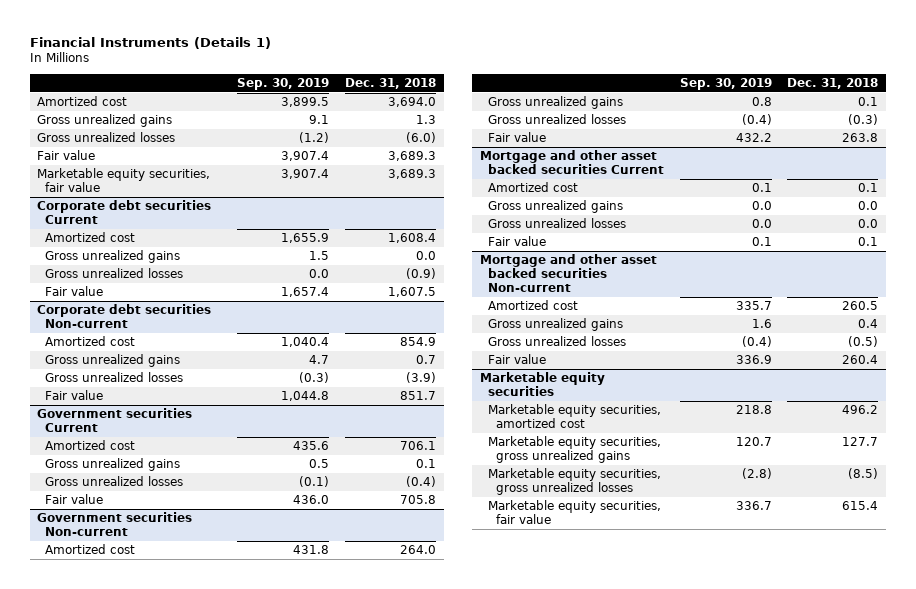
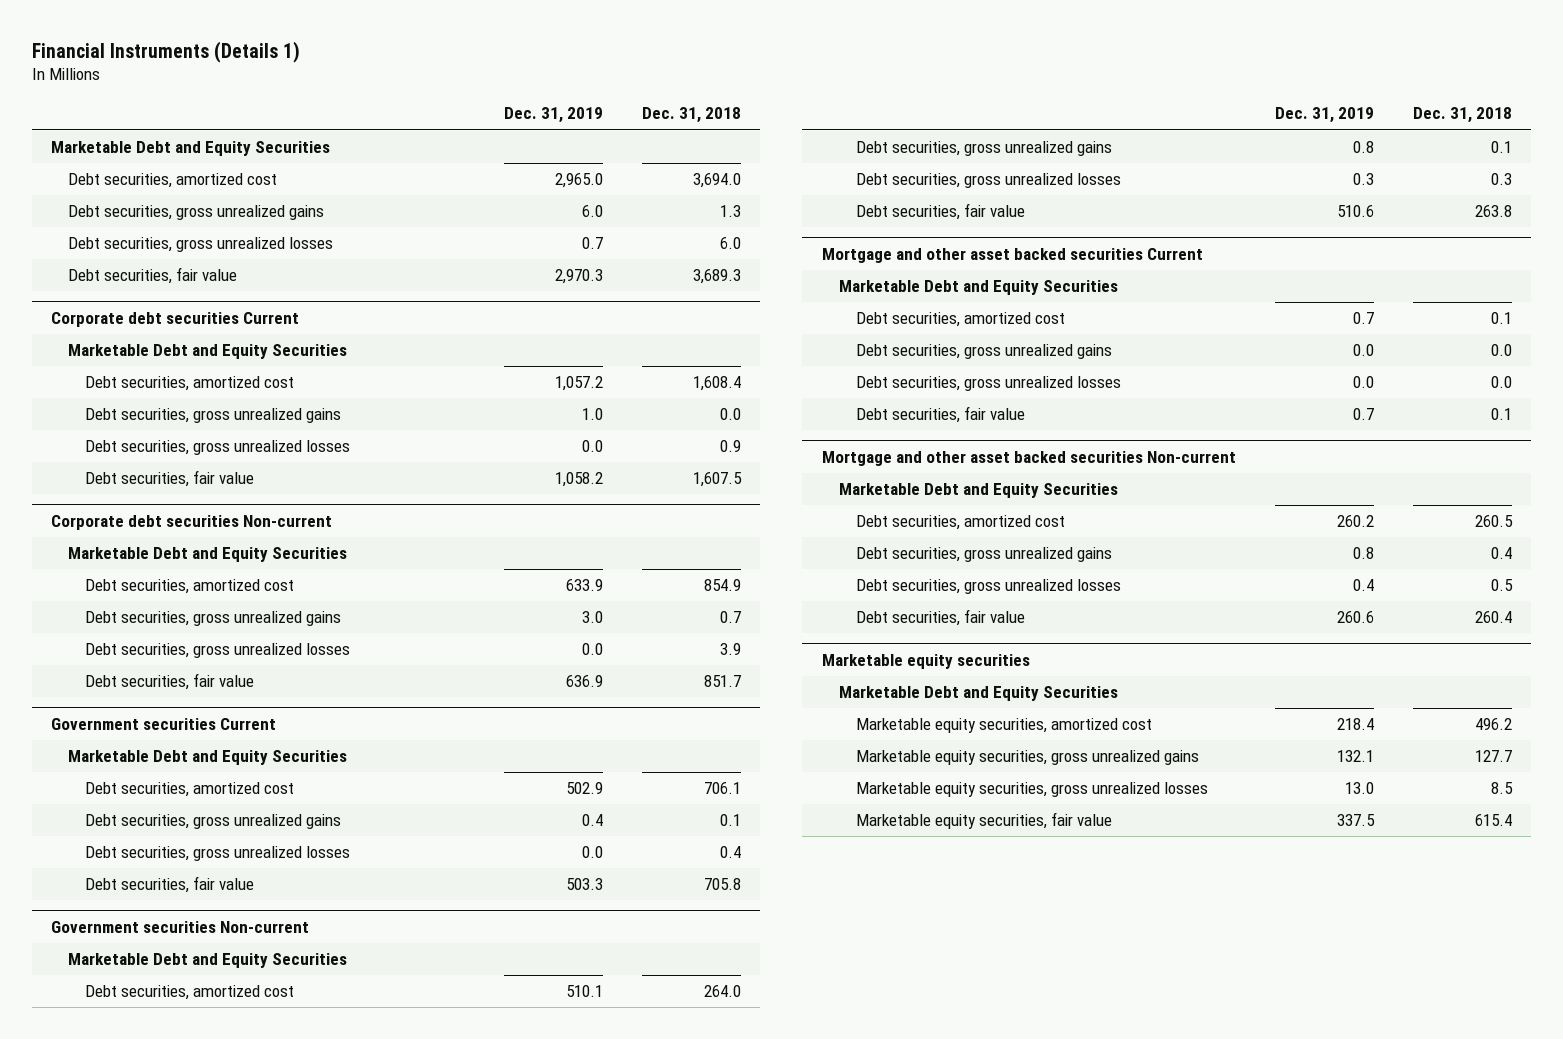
- | Sep. 30, 2019 | Dec. 31, 2018
+ | Dec. 31, 2019 | Dec. 31, 2018
- Amortized cost | 3,899.5 | 3,694.0
- Gross unrealized gains | 9.1 | 1.3
- Gross unrealized losses | (1.2) | (6.0)
- Fair value | 3,907.4 | 3,689.3
- Marketable equity securities, fair value | 3,907.4 | 3,689.3
+ Marketable Debt and Equity Securities
+ Debt securities, amortized cost | 2,965.0 | 3,694.0
+ Debt securities, gross unrealized gains | 6.0 | 1.3
+ Debt securities, gross unrealized losses | 0.7 | 6.0
+ Debt securities, fair value | 2,970.3 | 3,689.3
@ Corporate debt securities Current
- Amortized cost | 1,655.9 | 1,608.4
- Gross unrealized gains | 1.5 | 0.0
- Gross unrealized losses | 0.0 | (0.9)
- Fair value | 1,657.4 | 1,607.5
+ Marketable Debt and Equity Securities
+ Debt securities, amortized cost | 1,057.2 | 1,608.4
+ Debt securities, gross unrealized gains | 1.0 | 0.0
+ Debt securities, gross unrealized losses | 0.0 | 0.9
+ Debt securities, fair value | 1,058.2 | 1,607.5
@ Corporate debt securities Non-current
- Amortized cost | 1,040.4 | 854.9
- Gross unrealized gains | 4.7 | 0.7
- Gross unrealized losses | (0.3) | (3.9)
- Fair value | 1,044.8 | 851.7
+ Marketable Debt and Equity Securities
+ Debt securities, amortized cost | 633.9 | 854.9
+ Debt securities, gross unrealized gains | 3.0 | 0.7
+ Debt securities, gross unrealized losses | 0.0 | 3.9
+ Debt securities, fair value | 636.9 | 851.7
@ Government securities Current
- Amortized cost | 435.6 | 706.1
- Gross unrealized gains | 0.5 | 0.1
- Gross unrealized losses | (0.1) | (0.4)
- Fair value | 436.0 | 705.8
+ Marketable Debt and Equity Securities
+ Debt securities, amortized cost | 502.9 | 706.1
+ Debt securities, gross unrealized gains | 0.4 | 0.1
+ Debt securities, gross unrealized losses | 0.0 | 0.4
+ Debt securities, fair value | 503.3 | 705.8
@ Government securities Non-current
- Amortized cost | 431.8 | 264.0
- Gross unrealized gains | 0.8 | 0.1
- Gross unrealized losses | (0.4) | (0.3)
- Fair value | 432.2 | 263.8
+ Marketable Debt and Equity Securities
+ Debt securities, amortized cost | 510.1 | 264.0
+ Debt securities, gross unrealized gains | 0.8 | 0.1
+ Debt securities, gross unrealized losses | 0.3 | 0.3
+ Debt securities, fair value | 510.6 | 263.8
@ Mortgage and other asset backed securities Current
- Amortized cost | 0.1 | 0.1
- Gross unrealized gains | 0.0 | 0.0
- Gross unrealized losses | 0.0 | 0.0
- Fair value | 0.1 | 0.1
+ Marketable Debt and Equity Securities
+ Debt securities, amortized cost | 0.7 | 0.1
+ Debt securities, gross unrealized gains | 0.0 | 0.0
+ Debt securities, gross unrealized losses | 0.0 | 0.0
+ Debt securities, fair value | 0.7 | 0.1
@ Mortgage and other asset backed securities Non-current
- Amortized cost | 335.7 | 260.5
- Gross unrealized gains | 1.6 | 0.4
- Gross unrealized losses | (0.4) | (0.5)
- Fair value | 336.9 | 260.4
+ Marketable Debt and Equity Securities
+ Debt securities, amortized cost | 260.2 | 260.5
+ Debt securities, gross unrealized gains | 0.8 | 0.4
+ Debt securities, gross unrealized losses | 0.4 | 0.5
+ Debt securities, fair value | 260.6 | 260.4
@ Marketable equity securities
+ Marketable Debt and Equity Securities
- Marketable equity securities, gross unrealized losses | (2.8) | (8.5)
+ Marketable equity securities, gross unrealized losses | 13.0 | 8.5

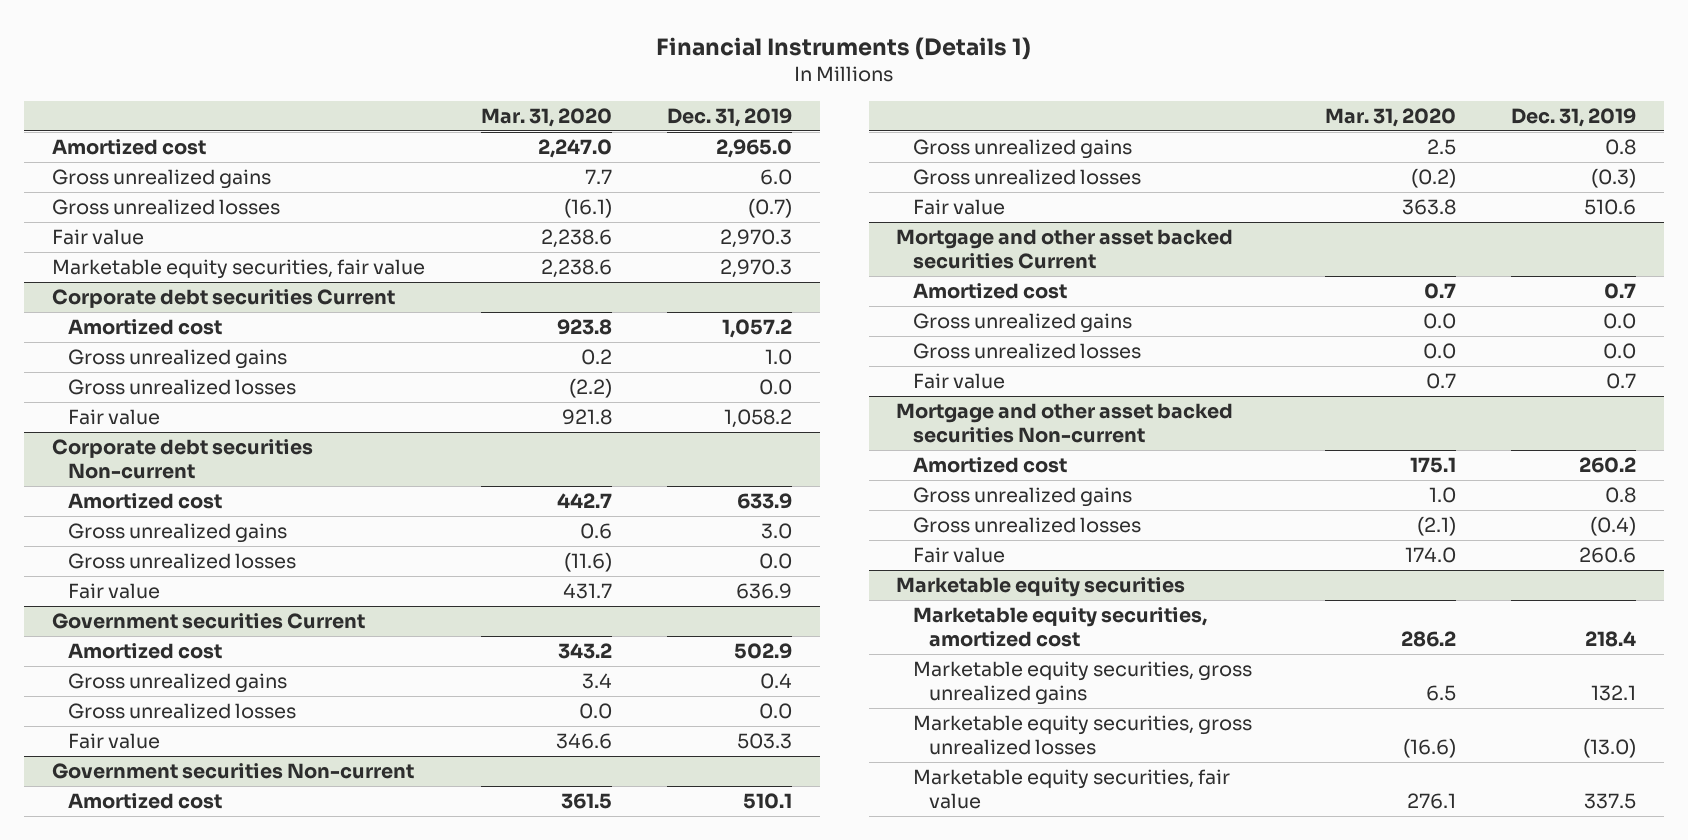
- | Dec. 31, 2019 | Dec. 31, 2018
+ | Mar. 31, 2020 | Dec. 31, 2019
- Marketable Debt and Equity Securities
- Debt securities, amortized cost | 2,965.0 | 3,694.0
- Debt securities, gross unrealized gains | 6.0 | 1.3
- Debt securities, gross unrealized losses | 0.7 | 6.0
- Debt securities, fair value | 2,970.3 | 3,689.3
+ Amortized cost | 2,247.0 | 2,965.0
+ Gross unrealized gains | 7.7 | 6.0
+ Gross unrealized losses | (16.1) | (0.7)
+ Fair value | 2,238.6 | 2,970.3
+ Marketable equity securities, fair value | 2,238.6 | 2,970.3
@ Corporate debt securities Current
- Marketable Debt and Equity Securities
- Debt securities, amortized cost | 1,057.2 | 1,608.4
- Debt securities, gross unrealized gains | 1.0 | 0.0
- Debt securities, gross unrealized losses | 0.0 | 0.9
- Debt securities, fair value | 1,058.2 | 1,607.5
+ Amortized cost | 923.8 | 1,057.2
+ Gross unrealized gains | 0.2 | 1.0
+ Gross unrealized losses | (2.2) | 0.0
+ Fair value | 921.8 | 1,058.2
@ Corporate debt securities Non-current
- Marketable Debt and Equity Securities
- Debt securities, amortized cost | 633.9 | 854.9
- Debt securities, gross unrealized gains | 3.0 | 0.7
- Debt securities, gross unrealized losses | 0.0 | 3.9
- Debt securities, fair value | 636.9 | 851.7
+ Amortized cost | 442.7 | 633.9
+ Gross unrealized gains | 0.6 | 3.0
+ Gross unrealized losses | (11.6) | 0.0
+ Fair value | 431.7 | 636.9
@ Government securities Current
- Marketable Debt and Equity Securities
- Debt securities, amortized cost | 502.9 | 706.1
- Debt securities, gross unrealized gains | 0.4 | 0.1
- Debt securities, gross unrealized losses | 0.0 | 0.4
- Debt securities, fair value | 503.3 | 705.8
+ Amortized cost | 343.2 | 502.9
+ Gross unrealized gains | 3.4 | 0.4
+ Gross unrealized losses | 0.0 | 0.0
+ Fair value | 346.6 | 503.3
@ Government securities Non-current
- Marketable Debt and Equity Securities
- Debt securities, amortized cost | 510.1 | 264.0
- Debt securities, gross unrealized gains | 0.8 | 0.1
- Debt securities, gross unrealized losses | 0.3 | 0.3
- Debt securities, fair value | 510.6 | 263.8
+ Amortized cost | 361.5 | 510.1
+ Gross unrealized gains | 2.5 | 0.8
+ Gross unrealized losses | (0.2) | (0.3)
+ Fair value | 363.8 | 510.6
@ Mortgage and other asset backed securities Current
- Marketable Debt and Equity Securities
- Debt securities, amortized cost | 0.7 | 0.1
- Debt securities, gross unrealized gains | 0.0 | 0.0
- Debt securities, gross unrealized losses | 0.0 | 0.0
- Debt securities, fair value | 0.7 | 0.1
+ Amortized cost | 0.7 | 0.7
+ Gross unrealized gains | 0.0 | 0.0
+ Gross unrealized losses | 0.0 | 0.0
+ Fair value | 0.7 | 0.7
@ Mortgage and other asset backed securities Non-current
- Marketable Debt and Equity Securities
- Debt securities, amortized cost | 260.2 | 260.5
- Debt securities, gross unrealized gains | 0.8 | 0.4
- Debt securities, gross unrealized losses | 0.4 | 0.5
- Debt securities, fair value | 260.6 | 260.4
+ Amortized cost | 175.1 | 260.2
+ Gross unrealized gains | 1.0 | 0.8
+ Gross unrealized losses | (2.1) | (0.4)
+ Fair value | 174.0 | 260.6
@ Marketable equity securities
- Marketable Debt and Equity Securities
- Marketable equity securities, gross unrealized losses | 13.0 | 8.5
+ Marketable equity securities, gross unrealized losses | (16.6) | (13.0)

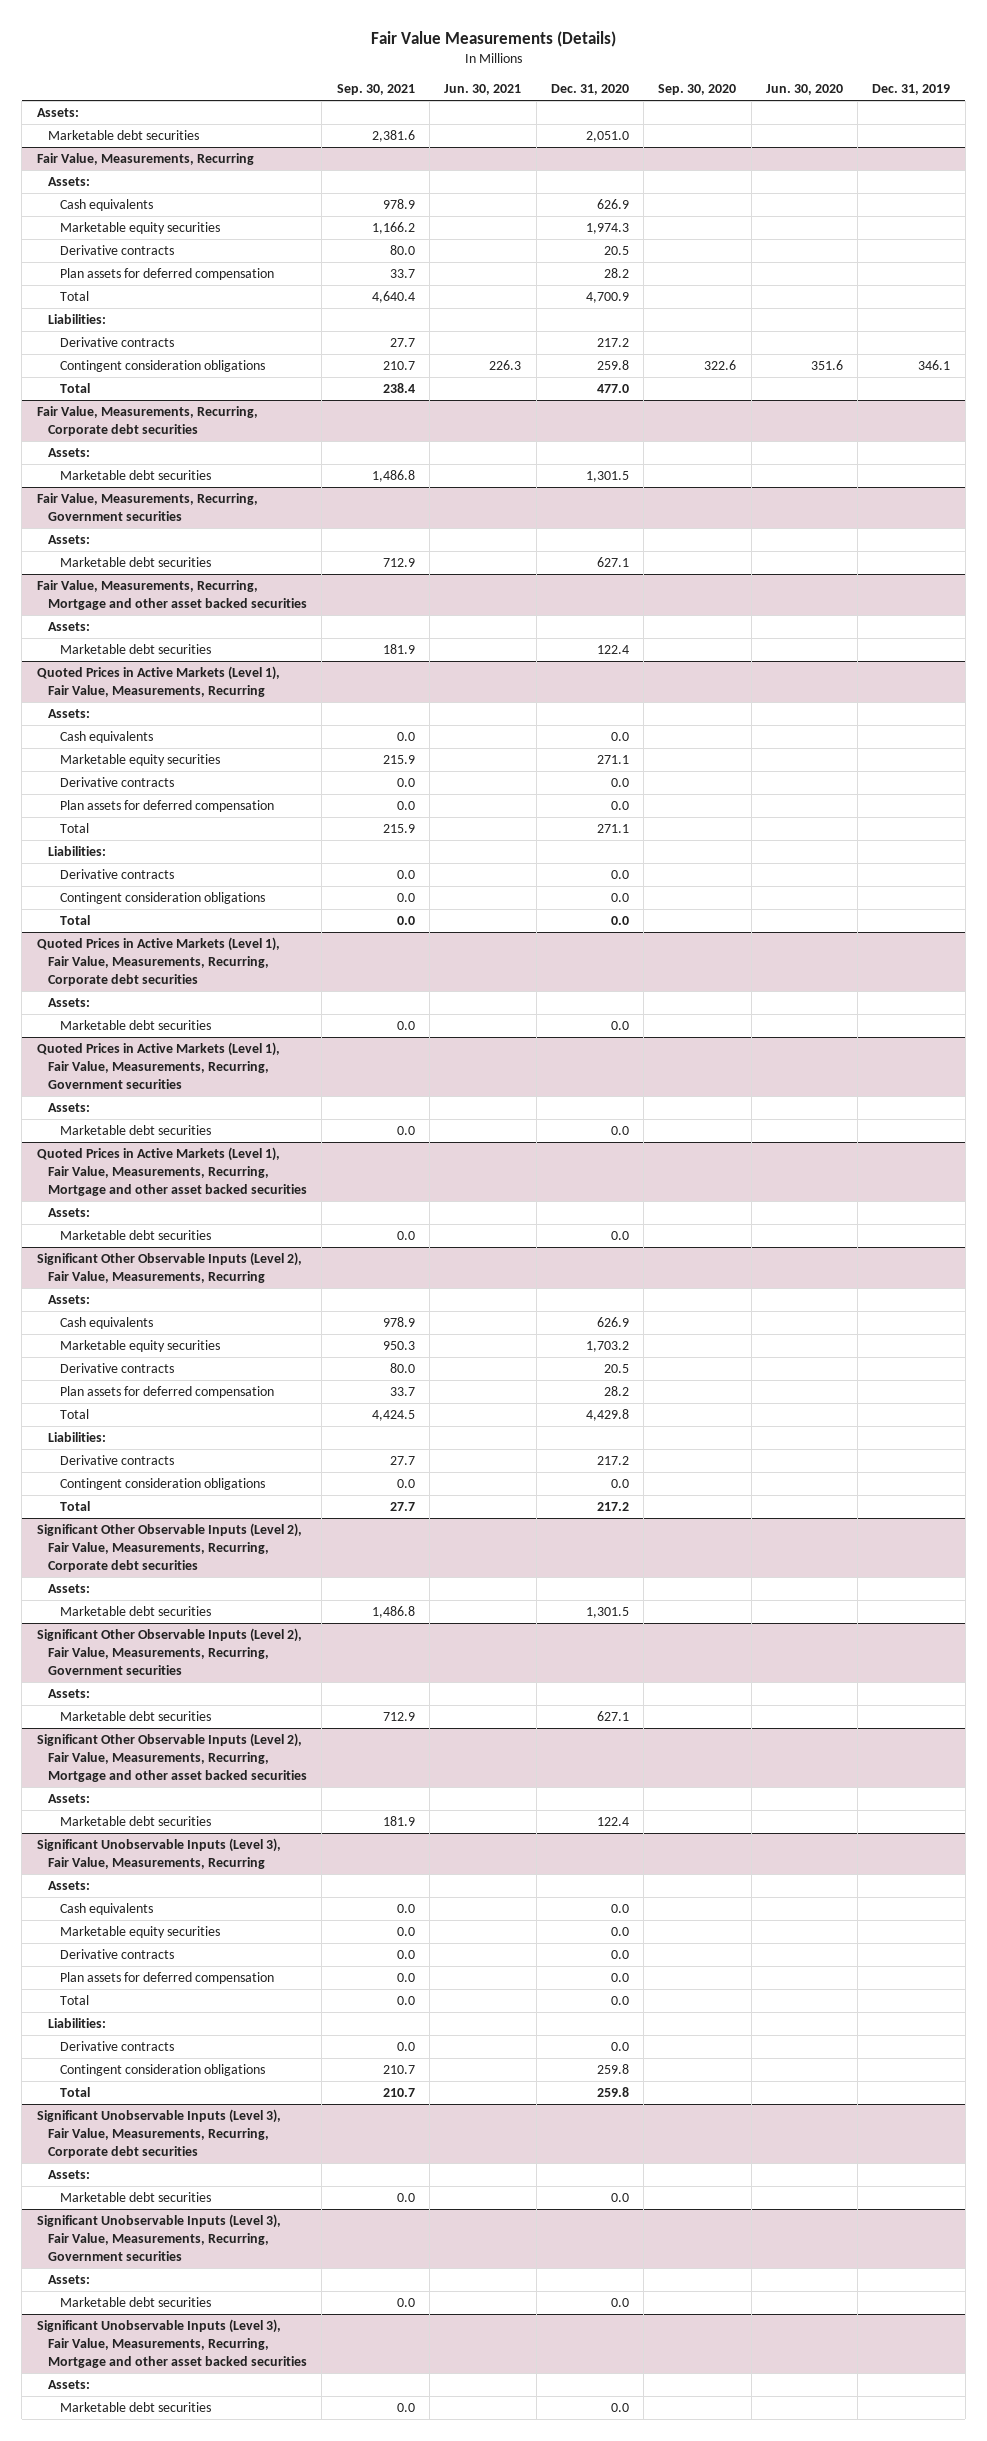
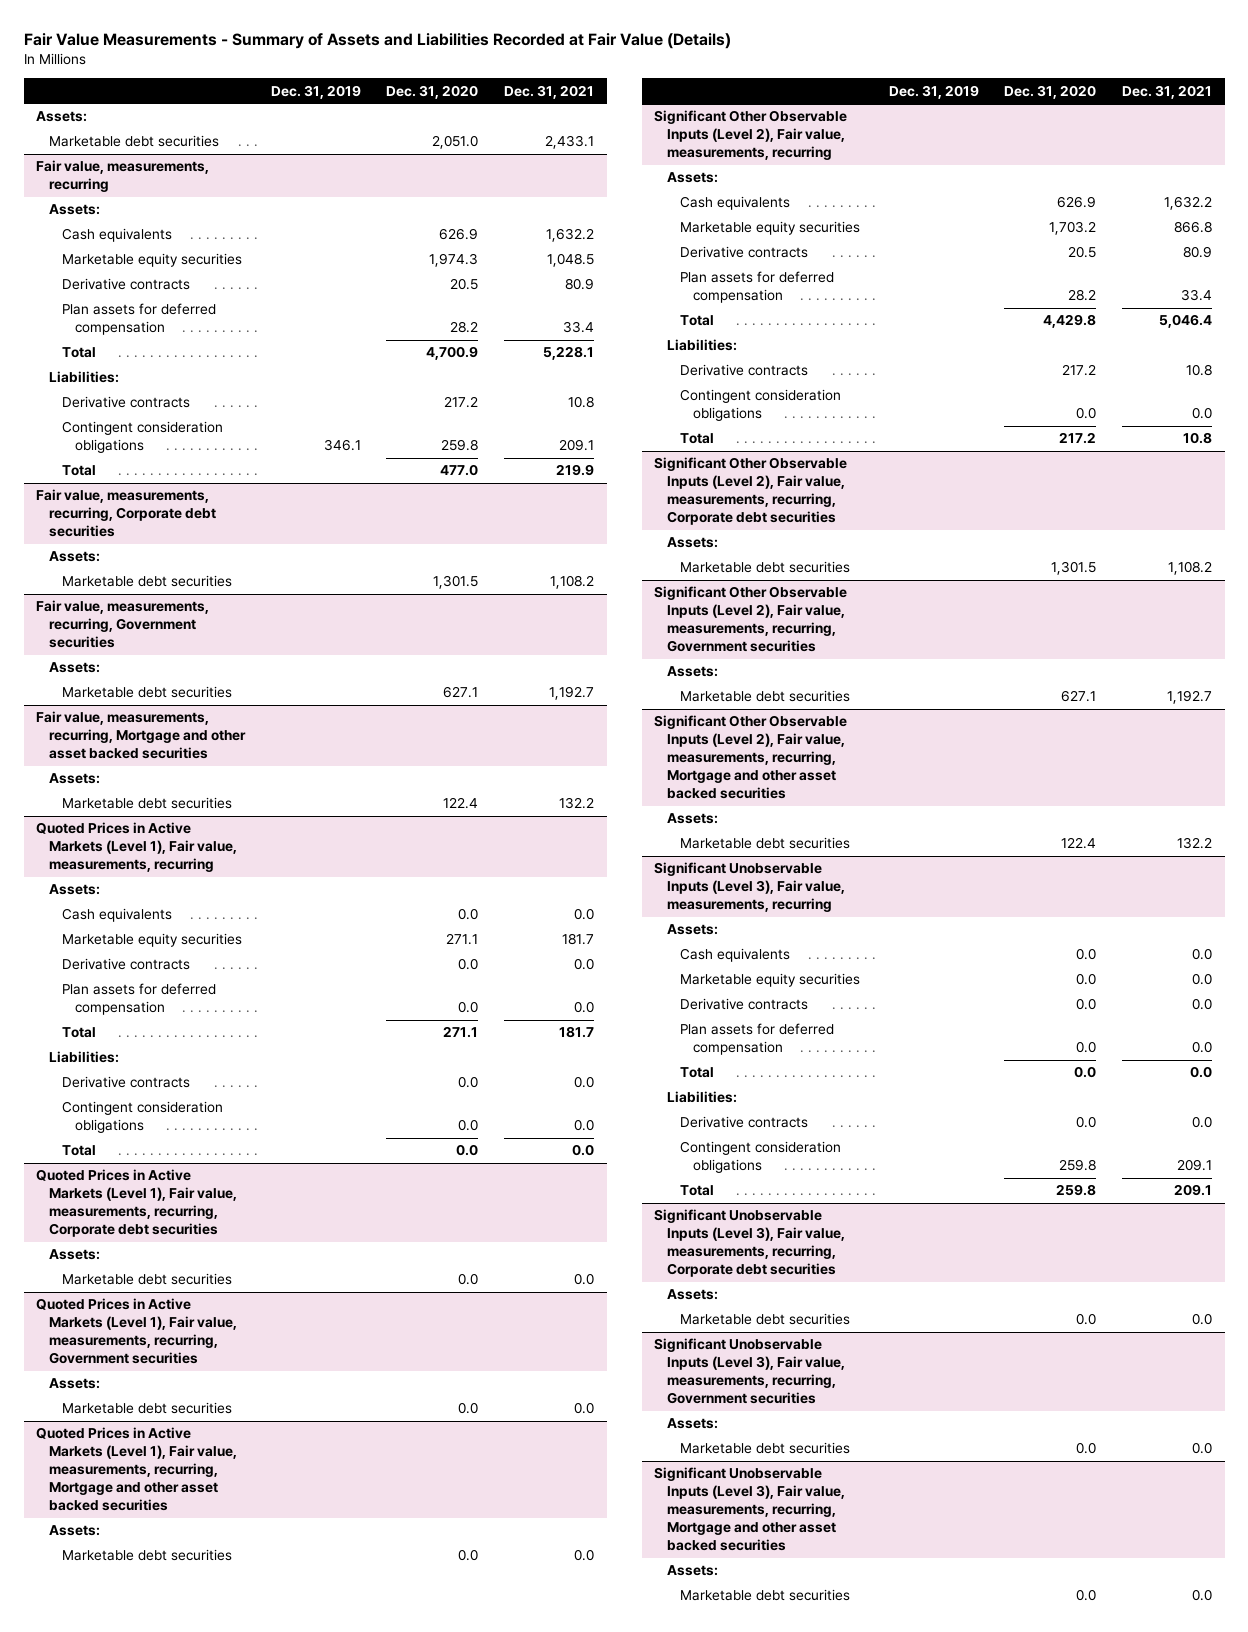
- Fair Value Measurements (Details)
+ Fair Value Measurements - Summary of Assets and Liabilities Recorded at Fair Value (Details)
- | Sep. 30, 2021 | Jun. 30, 2021 | Dec. 31, 2020 | Sep. 30, 2020 | Jun. 30, 2020 | Dec. 31, 2019
+ | Dec. 31, 2019 | Dec. 31, 2020 | Dec. 31, 2021
- Fair Value, Measurements, Recurring
+ Fair value, measurements, recurring
- Fair Value, Measurements, Recurring, Corporate debt securities
+ Fair value, measurements, recurring, Corporate debt securities
- Fair Value, Measurements, Recurring, Government securities
+ Fair value, measurements, recurring, Government securities
- Fair Value, Measurements, Recurring, Mortgage and other asset backed securities
+ Fair value, measurements, recurring, Mortgage and other asset backed securities
- Quoted Prices in Active Markets (Level 1), Fair Value, Measurements, Recurring
+ Quoted Prices in Active Markets (Level 1), Fair value, measurements, recurring
- Quoted Prices in Active Markets (Level 1), Fair Value, Measurements, Recurring, Corporate debt securities
+ Quoted Prices in Active Markets (Level 1), Fair value, measurements, recurring, Corporate debt securities
- Quoted Prices in Active Markets (Level 1), Fair Value, Measurements, Recurring, Government securities
+ Quoted Prices in Active Markets (Level 1), Fair value, measurements, recurring, Government securities
- Quoted Prices in Active Markets (Level 1), Fair Value, Measurements, Recurring, Mortgage and other asset backed securities
+ Quoted Prices in Active Markets (Level 1), Fair value, measurements, recurring, Mortgage and other asset backed securities
- Significant Other Observable Inputs (Level 2), Fair Value, Measurements, Recurring
+ Significant Other Observable Inputs (Level 2), Fair value, measurements, recurring
- Significant Other Observable Inputs (Level 2), Fair Value, Measurements, Recurring, Corporate debt securities
+ Significant Other Observable Inputs (Level 2), Fair value, measurements, recurring, Corporate debt securities
- Significant Other Observable Inputs (Level 2), Fair Value, Measurements, Recurring, Government securities
+ Significant Other Observable Inputs (Level 2), Fair value, measurements, recurring, Government securities
- Significant Other Observable Inputs (Level 2), Fair Value, Measurements, Recurring, Mortgage and other asset backed securities
+ Significant Other Observable Inputs (Level 2), Fair value, measurements, recurring, Mortgage and other asset backed securities
- Significant Unobservable Inputs (Level 3), Fair Value, Measurements, Recurring
+ Significant Unobservable Inputs (Level 3), Fair value, measurements, recurring
- Significant Unobservable Inputs (Level 3), Fair Value, Measurements, Recurring, Corporate debt securities
+ Significant Unobservable Inputs (Level 3), Fair value, measurements, recurring, Corporate debt securities
- Significant Unobservable Inputs (Level 3), Fair Value, Measurements, Recurring, Government securities
+ Significant Unobservable Inputs (Level 3), Fair value, measurements, recurring, Government securities
- Significant Unobservable Inputs (Level 3), Fair Value, Measurements, Recurring, Mortgage and other asset backed securities
+ Significant Unobservable Inputs (Level 3), Fair value, measurements, recurring, Mortgage and other asset backed securities

